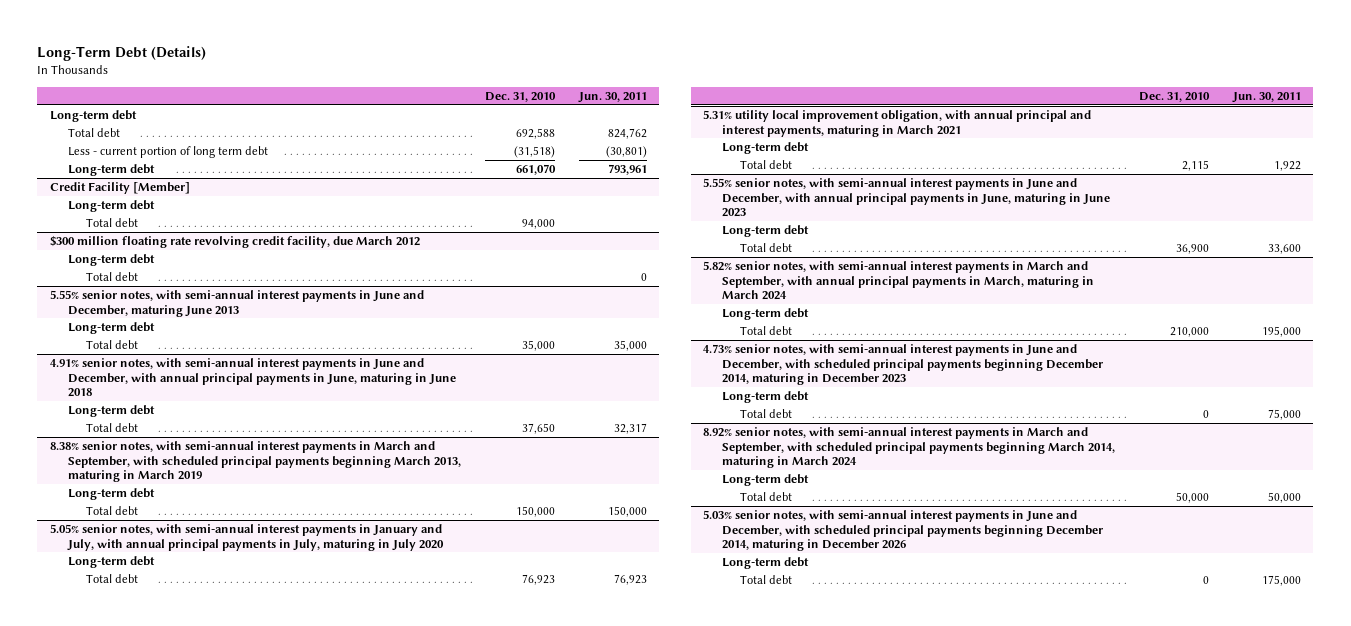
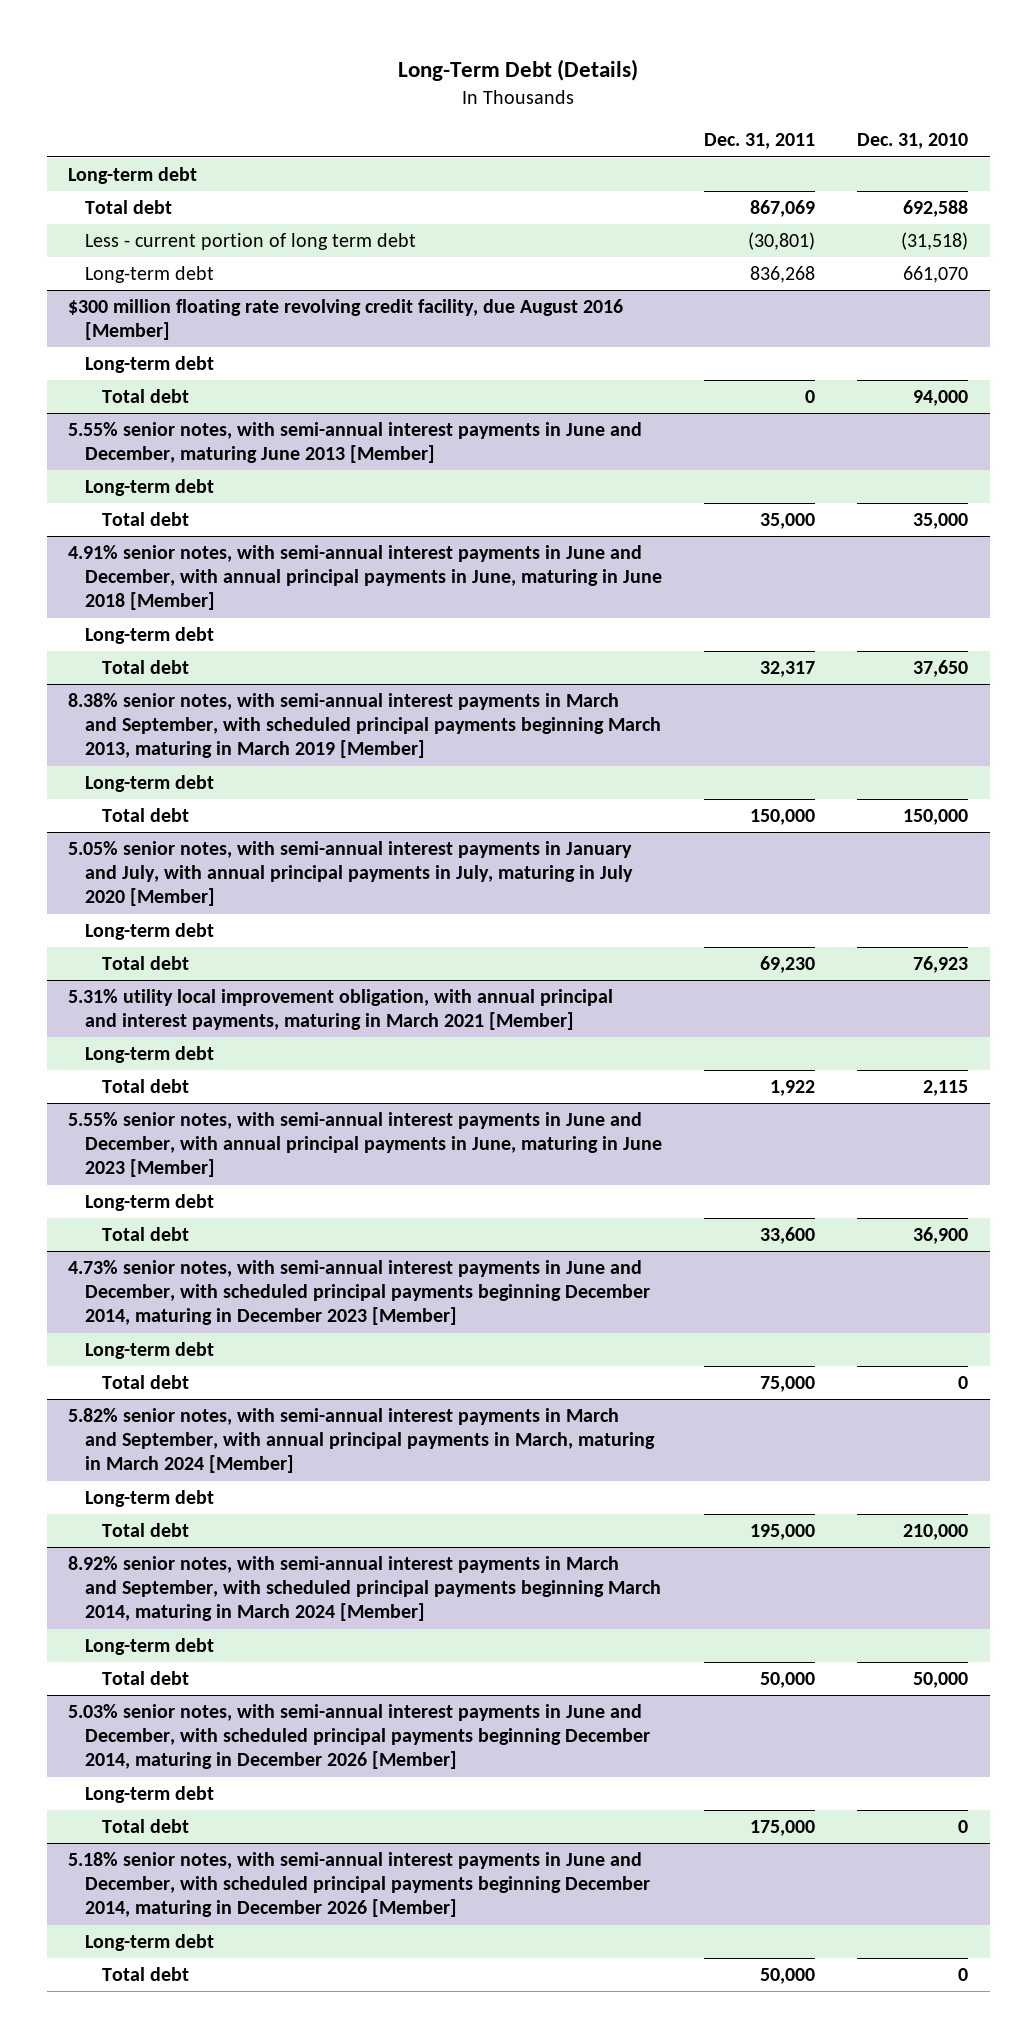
- | Dec. 31, 2010 | Jun. 30, 2011
+ | Dec. 31, 2011 | Dec. 31, 2010
- Credit Facility [Member]
+ $300 million floating rate revolving credit facility, due August 2016 [Member]
- $300 million floating rate revolving credit facility, due March 2012
- Long-term debt
- Total debt | | 0
- 5.55% senior notes, with semi-annual interest payments in June and December, maturing June 2013
+ 5.55% senior notes, with semi-annual interest payments in June and December, maturing June 2013 [Member]
- 4.91% senior notes, with semi-annual interest payments in June and December, with annual principal payments in June, maturing in June 2018
+ 4.91% senior notes, with semi-annual interest payments in June and December, with annual principal payments in June, maturing in June 2018 [Member]
- 8.38% senior notes, with semi-annual interest payments in March and September, with scheduled principal payments beginning March 2013, maturing in March 2019
+ 8.38% senior notes, with semi-annual interest payments in March and September, with scheduled principal payments beginning March 2013, maturing in March 2019 [Member]
- 5.05% senior notes, with semi-annual interest payments in January and July, with annual principal payments in July, maturing in July 2020
+ 5.05% senior notes, with semi-annual interest payments in January and July, with annual principal payments in July, maturing in July 2020 [Member]
- 5.31% utility local improvement obligation, with annual principal and interest payments, maturing in March 2021
+ 5.31% utility local improvement obligation, with annual principal and interest payments, maturing in March 2021 [Member]
- 5.55% senior notes, with semi-annual interest payments in June and December, with annual principal payments in June, maturing in June 2023
+ 5.55% senior notes, with semi-annual interest payments in June and December, with annual principal payments in June, maturing in June 2023 [Member]
- 5.82% senior notes, with semi-annual interest payments in March and September, with annual principal payments in March, maturing in March 2024
- Long-term debt
- Total debt | 210,000 | 195,000
- 4.73% senior notes, with semi-annual interest payments in June and December, with scheduled principal payments beginning December 2014, maturing in December 2023
+ 4.73% senior notes, with semi-annual interest payments in June and December, with scheduled principal payments beginning December 2014, maturing in December 2023 [Member]
- 8.92% senior notes, with semi-annual interest payments in March and September, with scheduled principal payments beginning March 2014, maturing in March 2024
+ 5.82% senior notes, with semi-annual interest payments in March and September, with annual principal payments in March, maturing in March 2024 [Member]
+ Total debt | 195,000 | 210,000
+ 8.92% senior notes, with semi-annual interest payments in March and September, with scheduled principal payments beginning March 2014, maturing in March 2024 [Member]
+ Long-term debt
- 5.03% senior notes, with semi-annual interest payments in June and December, with scheduled principal payments beginning December 2014, maturing in December 2026
+ 5.03% senior notes, with semi-annual interest payments in June and December, with scheduled principal payments beginning December 2014, maturing in December 2026 [Member]
+ 5.18% senior notes, with semi-annual interest payments in June and December, with scheduled principal payments beginning December 2014, maturing in December 2026 [Member]
+ Long-term debt
+ Total debt | 50,000 | 0

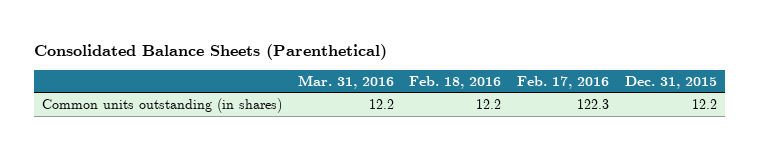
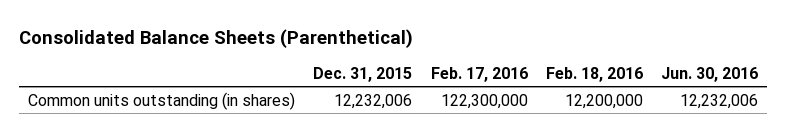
- | Mar. 31, 2016 | Feb. 18, 2016 | Feb. 17, 2016 | Dec. 31, 2015
+ | Dec. 31, 2015 | Feb. 17, 2016 | Feb. 18, 2016 | Jun. 30, 2016
- Common units outstanding (in shares) | 12.2 | 12.2 | 122.3 | 12.2
+ Common units outstanding (in shares) | 12,232,006 | 122,300,000 | 12,200,000 | 12,232,006

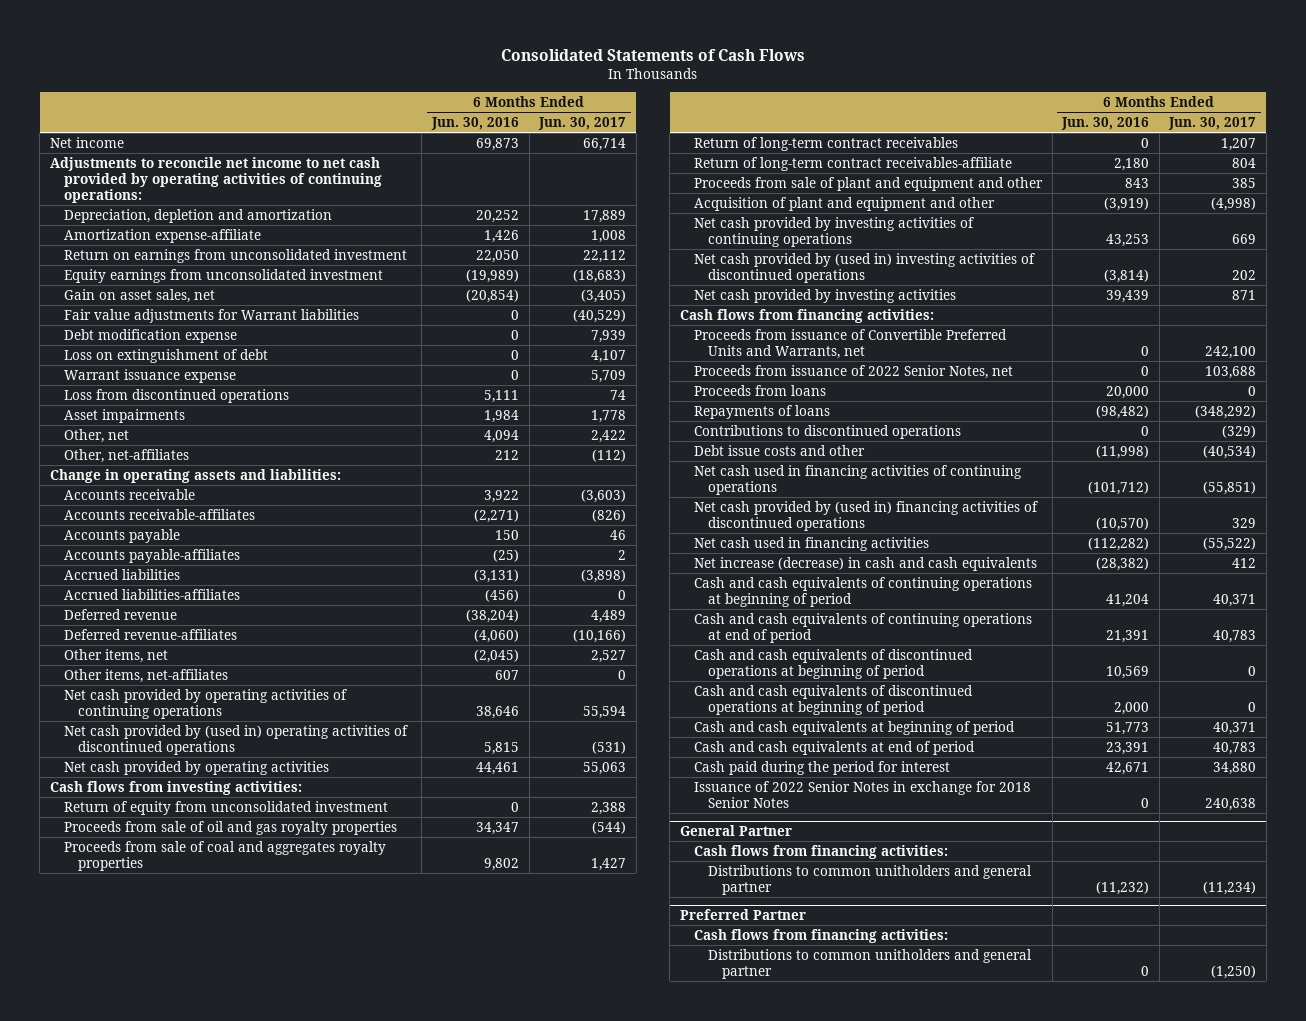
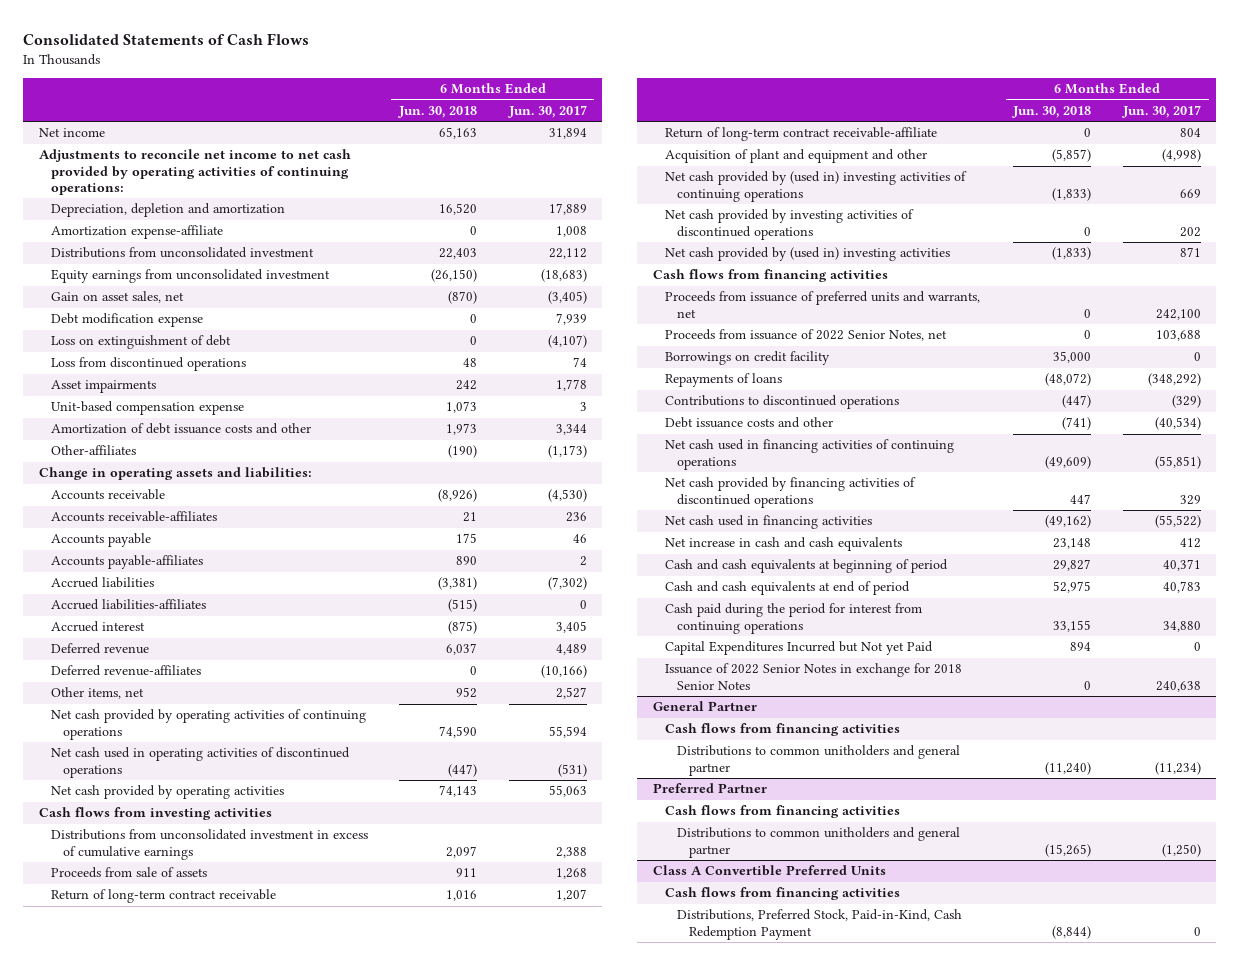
- | 6 Months Ended Jun. 30, 2016 | 6 Months Ended Jun. 30, 2017
+ | 6 Months Ended Jun. 30, 2018 | 6 Months Ended Jun. 30, 2017
- Net income | 69,873 | 66,714
+ Net income | 65,163 | 31,894
- Return on earnings from unconsolidated investment | 22,050 | 22,112
+ Distributions from unconsolidated investment | 22,403 | 22,112
- Fair value adjustments for Warrant liabilities | 0 | (40,529)
- Loss on extinguishment of debt | 0 | 4,107
- Warrant issuance expense | 0 | 5,709
+ Loss on extinguishment of debt | 0 | (4,107)
- Other, net | 4,094 | 2,422
- Other, net-affiliates | 212 | (112)
+ Unit-based compensation expense | 1,073 | 3
+ Amortization of debt issuance costs and other | 1,973 | 3,344
+ Other-affiliates | (190) | (1,173)
- Accounts receivable | 3,922 | (3,603)
- Accounts receivable-affiliates | (2,271) | (826)
+ Accounts receivable | (8,926) | (4,530)
+ Accounts receivable-affiliates | 21 | 236
- Accrued liabilities | (3,131) | (3,898)
+ Accrued liabilities | (3,381) | (7,302)
+ Accrued interest | (875) | 3,405
- Other items, net-affiliates | 607 | 0
- Net cash provided by (used in) operating activities of discontinued operations | 5,815 | (531)
+ Net cash used in operating activities of discontinued operations | (447) | (531)
- Cash flows from investing activities:
- Return of equity from unconsolidated investment | 0 | 2,388
- Proceeds from sale of oil and gas royalty properties | 34,347 | (544)
- Proceeds from sale of coal and aggregates royalty properties | 9,802 | 1,427
- Return of long-term contract receivables | 0 | 1,207
- Return of long-term contract receivables-affiliate | 2,180 | 804
- Proceeds from sale of plant and equipment and other | 843 | 385
+ Cash flows from investing activities
+ Distributions from unconsolidated investment in excess of cumulative earnings | 2,097 | 2,388
+ Proceeds from sale of assets | 911 | 1,268
+ Return of long-term contract receivable | 1,016 | 1,207
+ Return of long-term contract receivable-affiliate | 0 | 804
- Net cash provided by investing activities of continuing operations | 43,253 | 669
- Net cash provided by (used in) investing activities of discontinued operations | (3,814) | 202
- Net cash provided by investing activities | 39,439 | 871
- Cash flows from financing activities:
- Proceeds from issuance of Convertible Preferred Units and Warrants, net | 0 | 242,100
+ Net cash provided by (used in) investing activities of continuing operations | (1,833) | 669
+ Net cash provided by investing activities of discontinued operations | 0 | 202
+ Net cash provided by (used in) investing activities | (1,833) | 871
+ Cash flows from financing activities
+ Proceeds from issuance of preferred units and warrants, net | 0 | 242,100
- Proceeds from loans | 20,000 | 0
+ Borrowings on credit facility | 35,000 | 0
- Debt issue costs and other | (11,998) | (40,534)
+ Debt issuance costs and other | (741) | (40,534)
- Net cash provided by (used in) financing activities of discontinued operations | (10,570) | 329
+ Net cash provided by financing activities of discontinued operations | 447 | 329
- Net increase (decrease) in cash and cash equivalents | (28,382) | 412
- Cash and cash equivalents of continuing operations at beginning of period | 41,204 | 40,371
- Cash and cash equivalents of continuing operations at end of period | 21,391 | 40,783
- Cash and cash equivalents of discontinued operations at beginning of period | 10,569 | 0
- Cash and cash equivalents of discontinued operations at beginning of period | 2,000 | 0
+ Net increase in cash and cash equivalents | 23,148 | 412
- Cash paid during the period for interest | 42,671 | 34,880
+ Cash paid during the period for interest from continuing operations | 33,155 | 34,880
+ Capital Expenditures Incurred but Not yet Paid | 894 | 0
@ General Partner
- Cash flows from financing activities:
+ Cash flows from financing activities
@ Preferred Partner
- Cash flows from financing activities:
+ Cash flows from financing activities
+ Class A Convertible Preferred Units
+ Cash flows from financing activities
+ Distributions, Preferred Stock, Paid-in-Kind, Cash Redemption Payment | (8,844) | 0

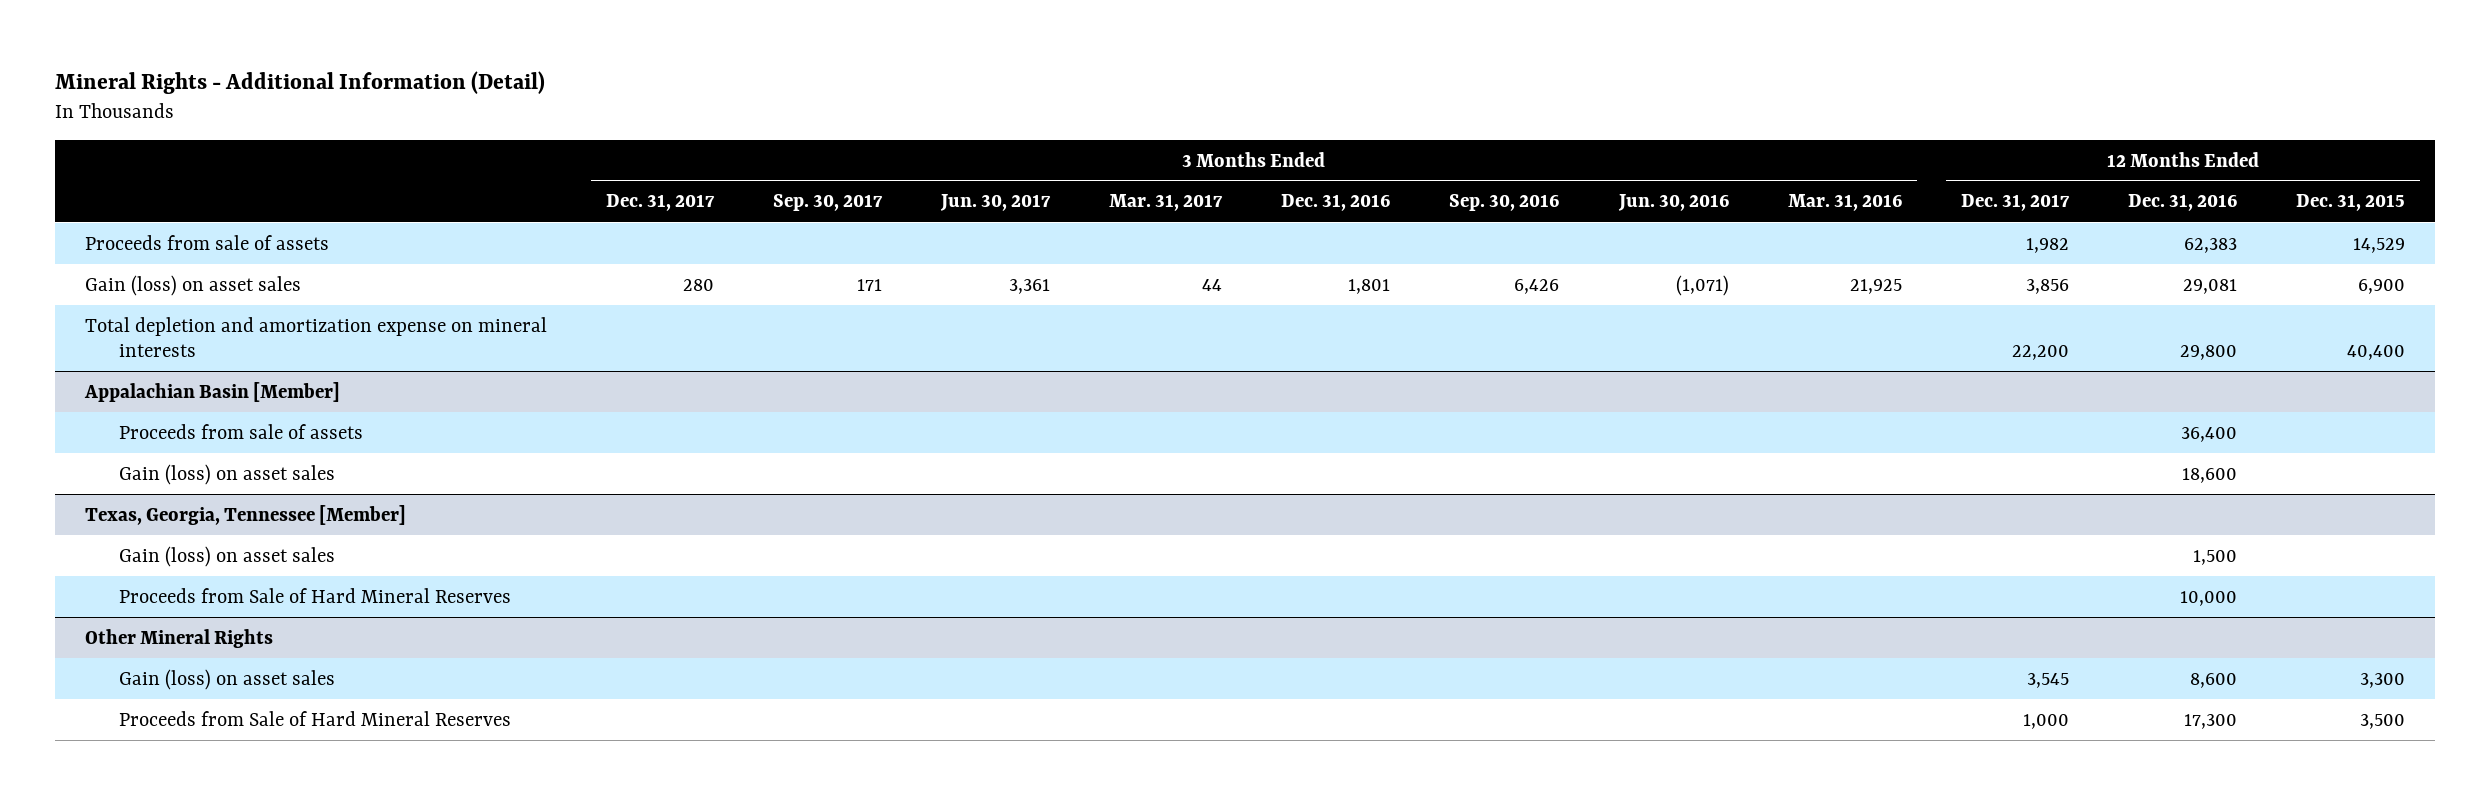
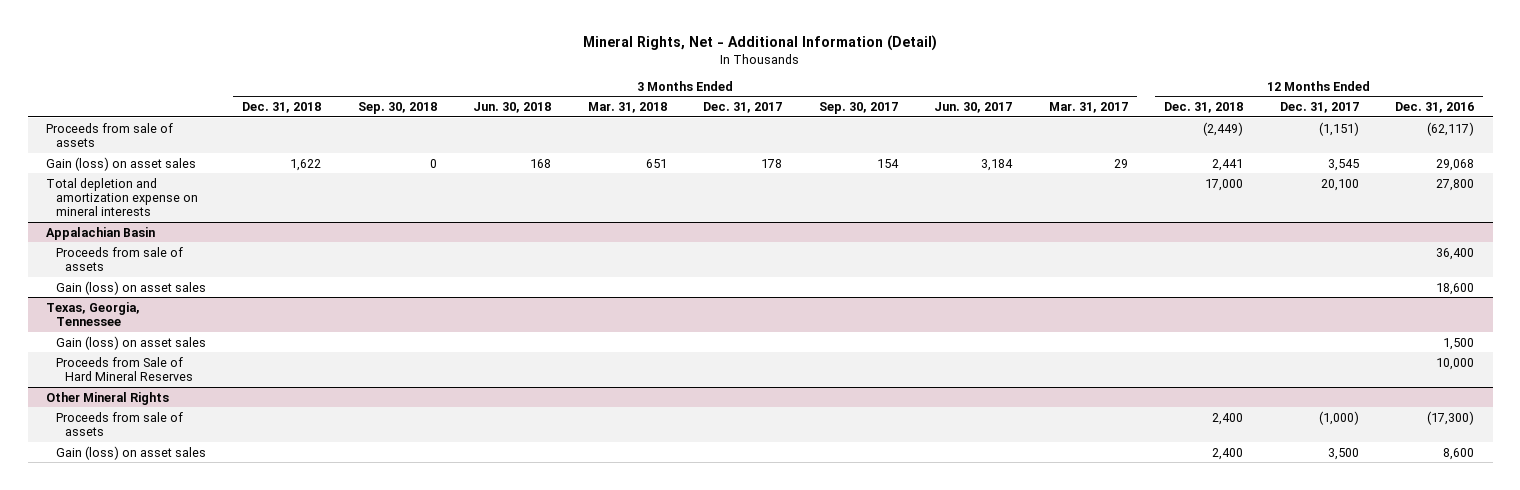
- Mineral Rights - Additional Information (Detail)
+ Mineral Rights, Net - Additional Information (Detail)
- | 3 Months Ended Dec. 31, 2017 | 3 Months Ended Sep. 30, 2017 | 3 Months Ended Jun. 30, 2017 | 3 Months Ended Mar. 31, 2017 | 3 Months Ended Dec. 31, 2016 | 3 Months Ended Sep. 30, 2016 | 3 Months Ended Jun. 30, 2016 | 3 Months Ended Mar. 31, 2016 | 12 Months Ended Dec. 31, 2017 | 12 Months Ended Dec. 31, 2016 | 12 Months Ended Dec. 31, 2015
+ | 3 Months Ended Dec. 31, 2018 | 3 Months Ended Sep. 30, 2018 | 3 Months Ended Jun. 30, 2018 | 3 Months Ended Mar. 31, 2018 | 3 Months Ended Dec. 31, 2017 | 3 Months Ended Sep. 30, 2017 | 3 Months Ended Jun. 30, 2017 | 3 Months Ended Mar. 31, 2017 | 12 Months Ended Dec. 31, 2018 | 12 Months Ended Dec. 31, 2017 | 12 Months Ended Dec. 31, 2016
- Proceeds from sale of assets | | | | | | | | | 1,982 | 62,383 | 14,529
- Gain (loss) on asset sales | 280 | 171 | 3,361 | 44 | 1,801 | 6,426 | (1,071) | 21,925 | 3,856 | 29,081 | 6,900
- Total depletion and amortization expense on mineral interests | | | | | | | | | 22,200 | 29,800 | 40,400
- Appalachian Basin [Member]
+ Proceeds from sale of assets | | | | | | | | | (2,449) | (1,151) | (62,117)
+ Gain (loss) on asset sales | 1,622 | 0 | 168 | 651 | 178 | 154 | 3,184 | 29 | 2,441 | 3,545 | 29,068
+ Total depletion and amortization expense on mineral interests | | | | | | | | | 17,000 | 20,100 | 27,800
+ Appalachian Basin
- Texas, Georgia, Tennessee [Member]
+ Texas, Georgia, Tennessee
@ Other Mineral Rights
- Gain (loss) on asset sales | | | | | | | | | 3,545 | 8,600 | 3,300
- Proceeds from Sale of Hard Mineral Reserves | | | | | | | | | 1,000 | 17,300 | 3,500
+ Proceeds from sale of assets | | | | | | | | | 2,400 | (1,000) | (17,300)
+ Gain (loss) on asset sales | | | | | | | | | 2,400 | 3,500 | 8,600

